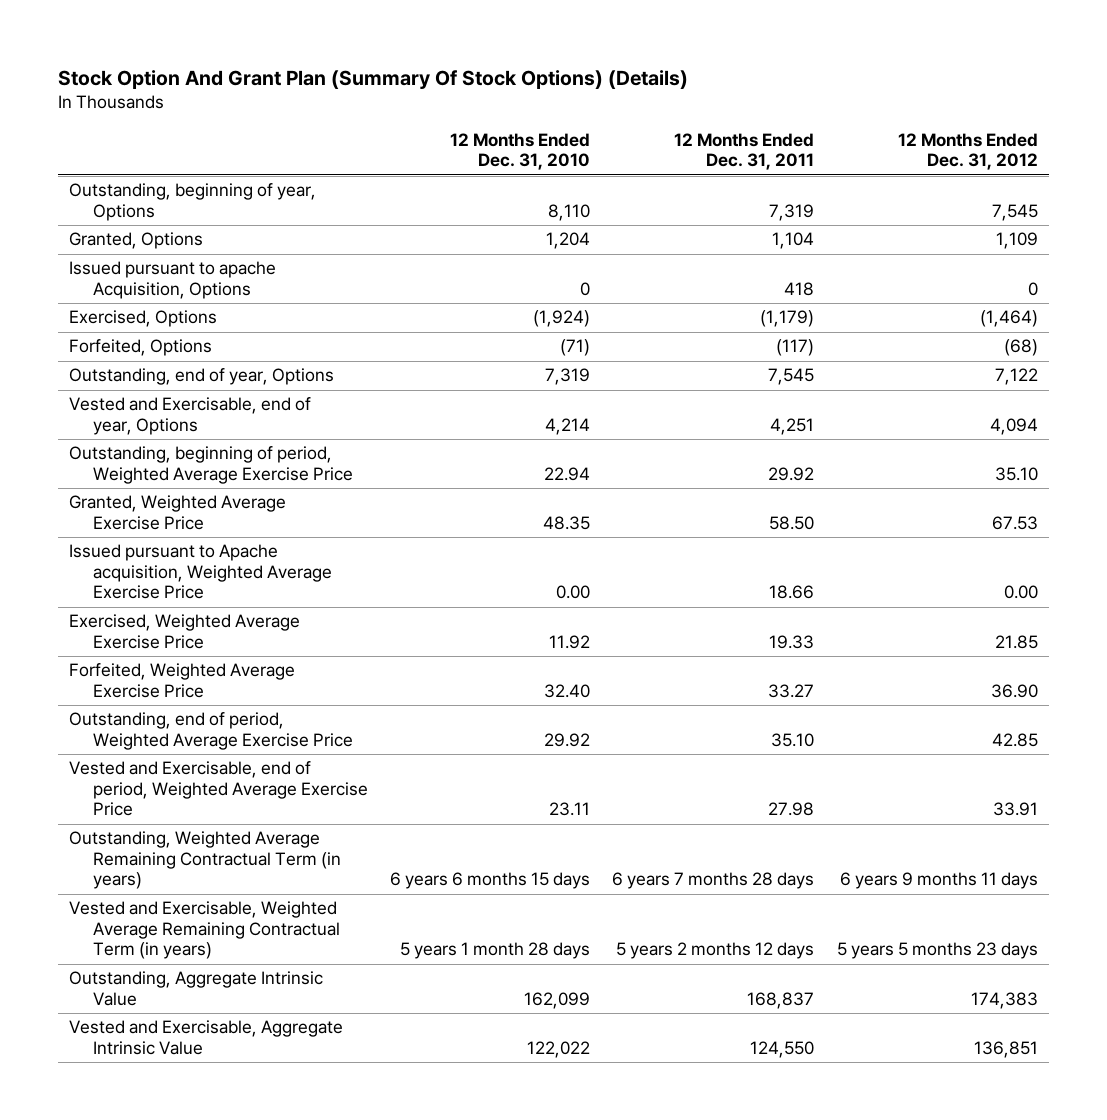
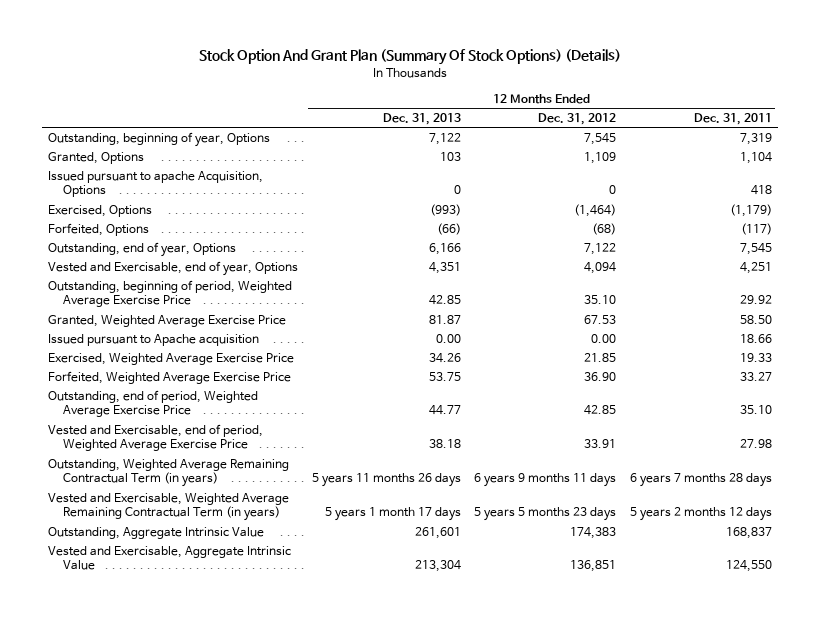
- | 12 Months Ended Dec. 31, 2010 | 12 Months Ended Dec. 31, 2011 | 12 Months Ended Dec. 31, 2012
+ | 12 Months Ended Dec. 31, 2013 | 12 Months Ended Dec. 31, 2012 | 12 Months Ended Dec. 31, 2011
- Issued pursuant to Apache acquisition, Weighted Average Exercise Price | 0.00 | 18.66 | 0.00
+ Issued pursuant to Apache acquisition | 0.00 | 0.00 | 18.66

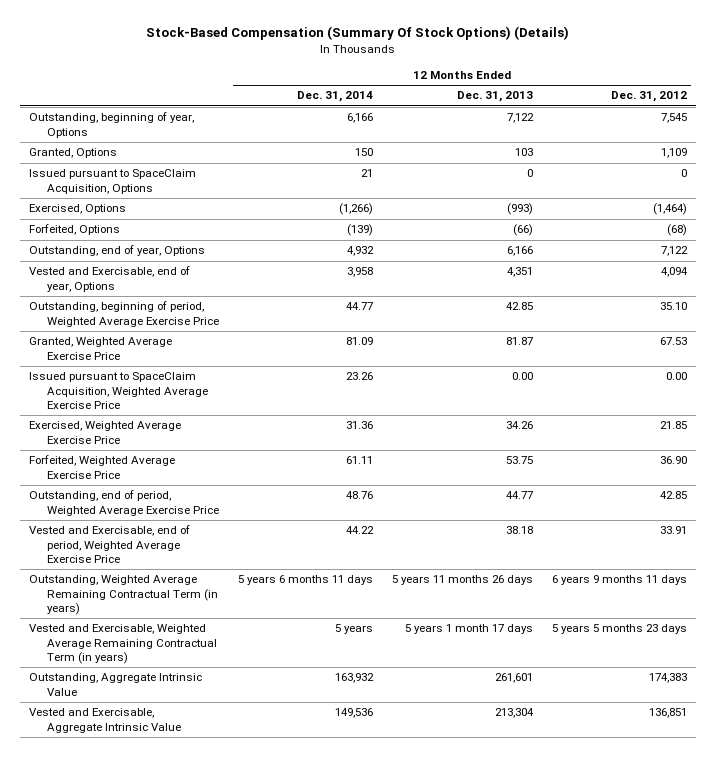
- Stock Option And Grant Plan (Summary Of Stock Options) (Details)
+ Stock-Based Compensation (Summary Of Stock Options) (Details)
- | 12 Months Ended Dec. 31, 2013 | 12 Months Ended Dec. 31, 2012 | 12 Months Ended Dec. 31, 2011
+ | 12 Months Ended Dec. 31, 2014 | 12 Months Ended Dec. 31, 2013 | 12 Months Ended Dec. 31, 2012
- Issued pursuant to apache Acquisition, Options | 0 | 0 | 418
+ Issued pursuant to SpaceClaim Acquisition, Options | 21 | 0 | 0
- Issued pursuant to Apache acquisition | 0.00 | 0.00 | 18.66
+ Issued pursuant to SpaceClaim Acquisition, Weighted Average Exercise Price | 23.26 | 0.00 | 0.00

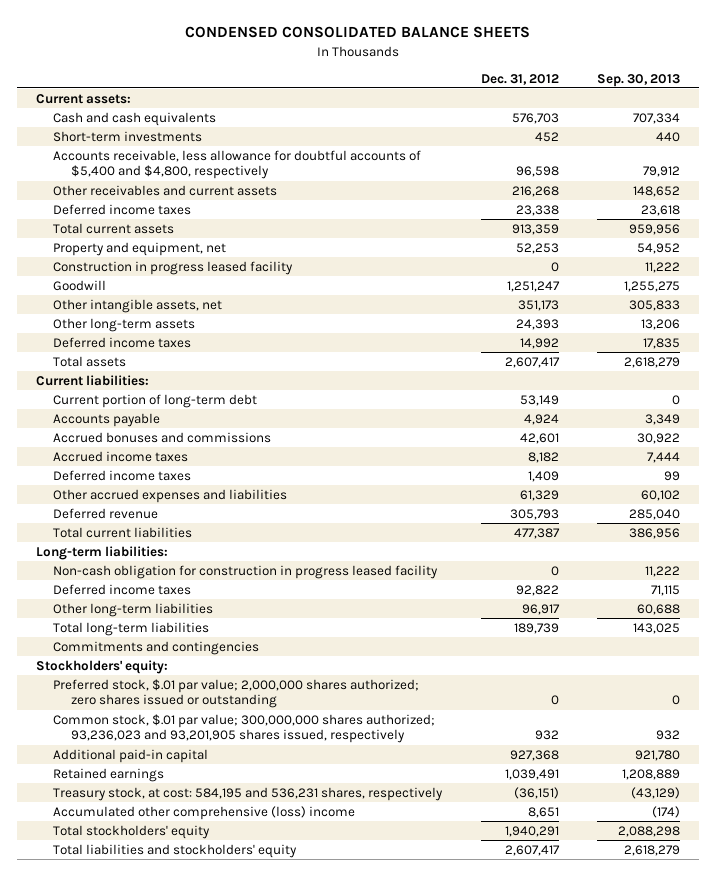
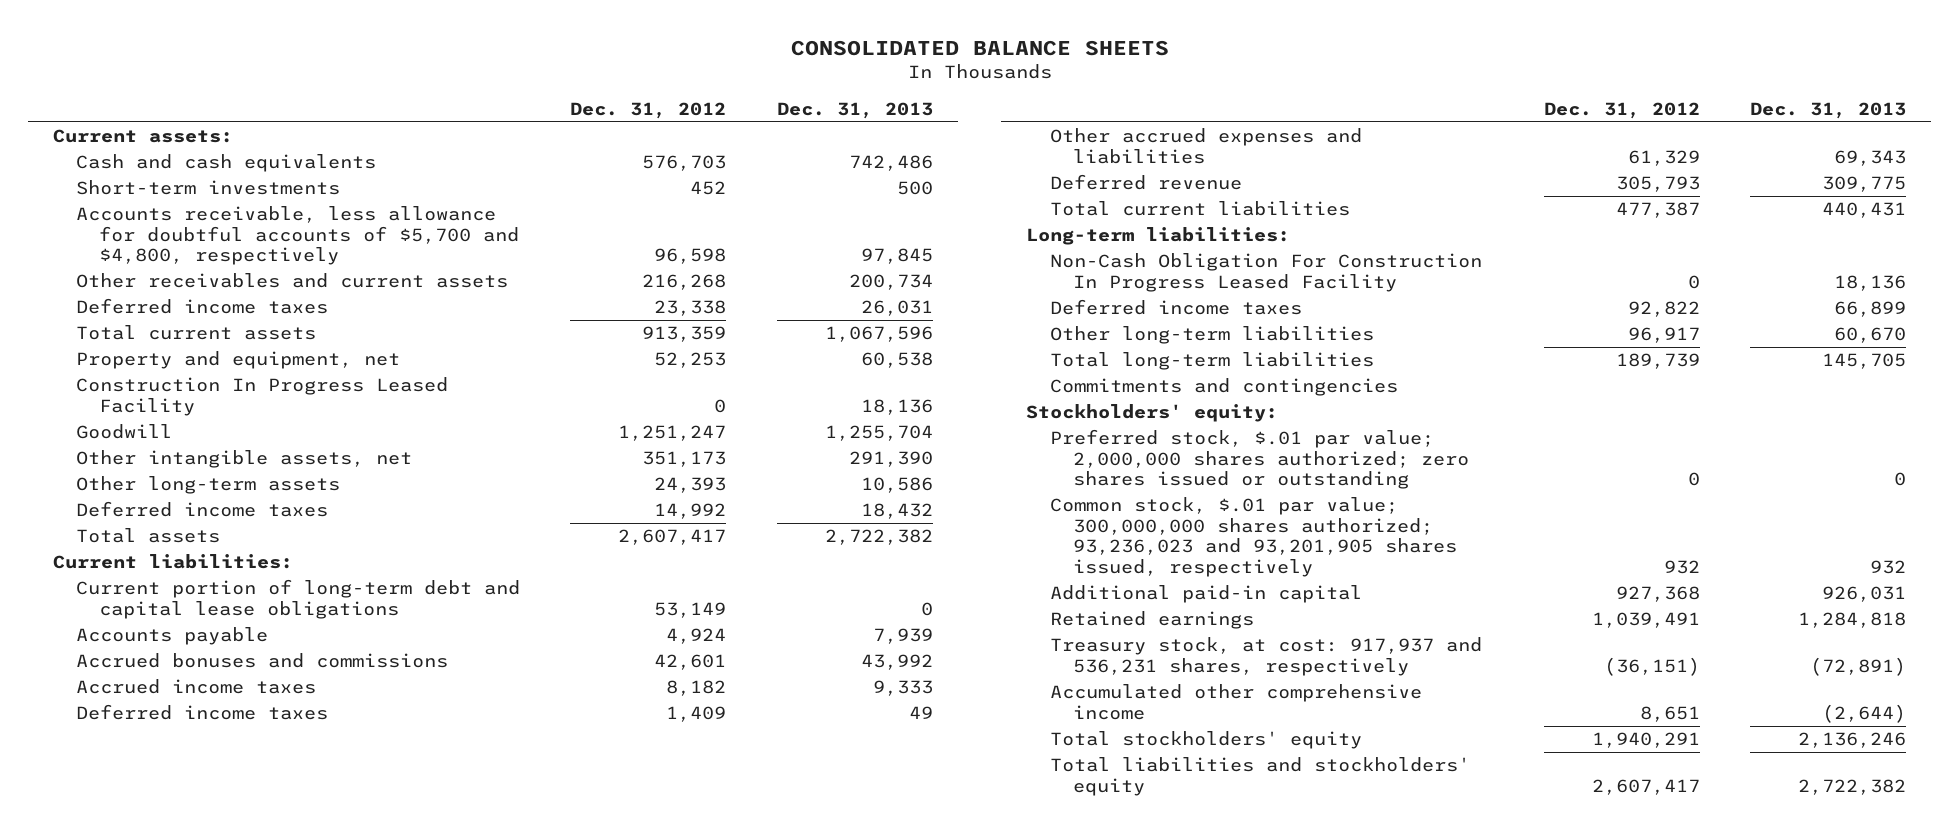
- CONDENSED CONSOLIDATED BALANCE SHEETS
+ CONSOLIDATED BALANCE SHEETS
- | Dec. 31, 2012 | Sep. 30, 2013
+ | Dec. 31, 2012 | Dec. 31, 2013
- Accounts receivable, less allowance for doubtful accounts of $5,400 and $4,800, respectively | 96,598 | 79,912
+ Accounts receivable, less allowance for doubtful accounts of $5,700 and $4,800, respectively | 96,598 | 97,845
- Construction in progress leased facility | 0 | 11,222
+ Construction In Progress Leased Facility | 0 | 18,136
- Current portion of long-term debt | 53,149 | 0
+ Current portion of long-term debt and capital lease obligations | 53,149 | 0
- Non-cash obligation for construction in progress leased facility | 0 | 11,222
+ Non-Cash Obligation For Construction In Progress Leased Facility | 0 | 18,136
- Treasury stock, at cost: 584,195 and 536,231 shares, respectively | (36,151) | (43,129)
- Accumulated other comprehensive (loss) income | 8,651 | (174)
+ Treasury stock, at cost: 917,937 and 536,231 shares, respectively | (36,151) | (72,891)
+ Accumulated other comprehensive income | 8,651 | (2,644)

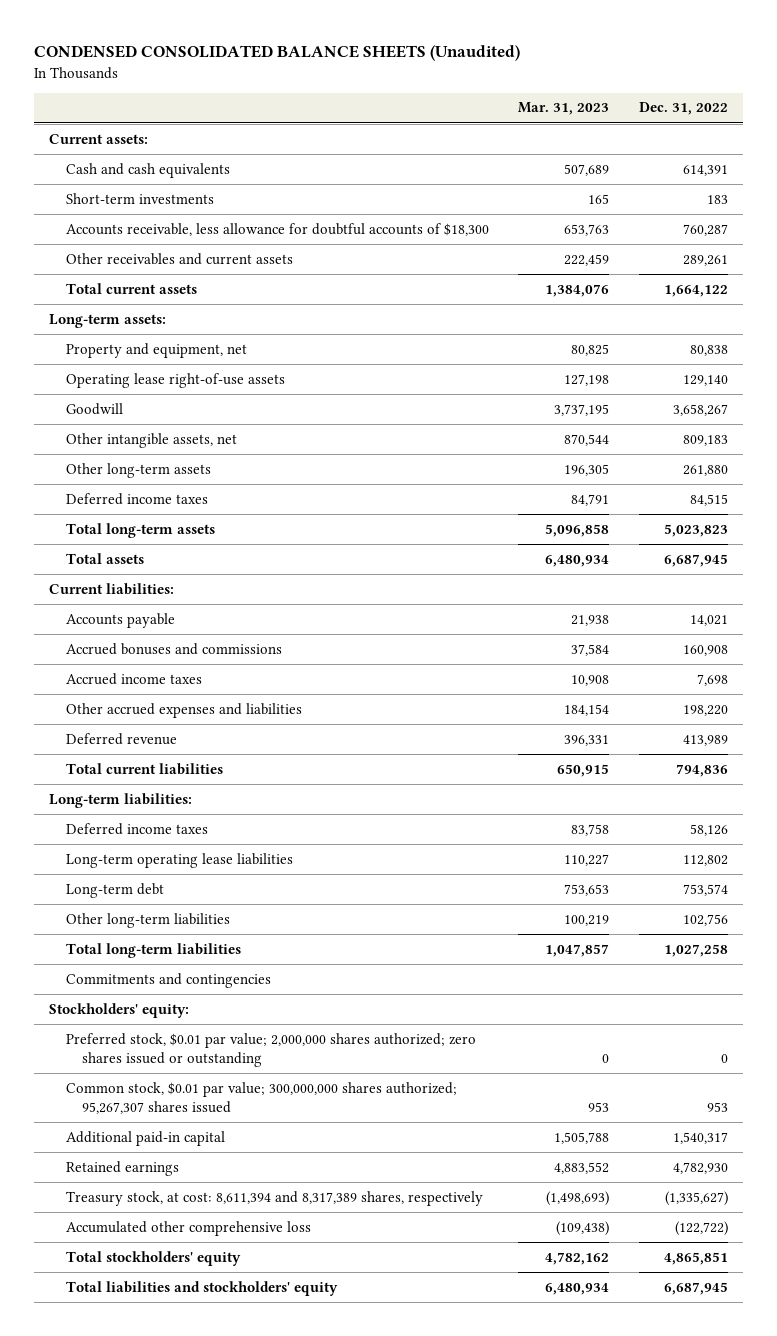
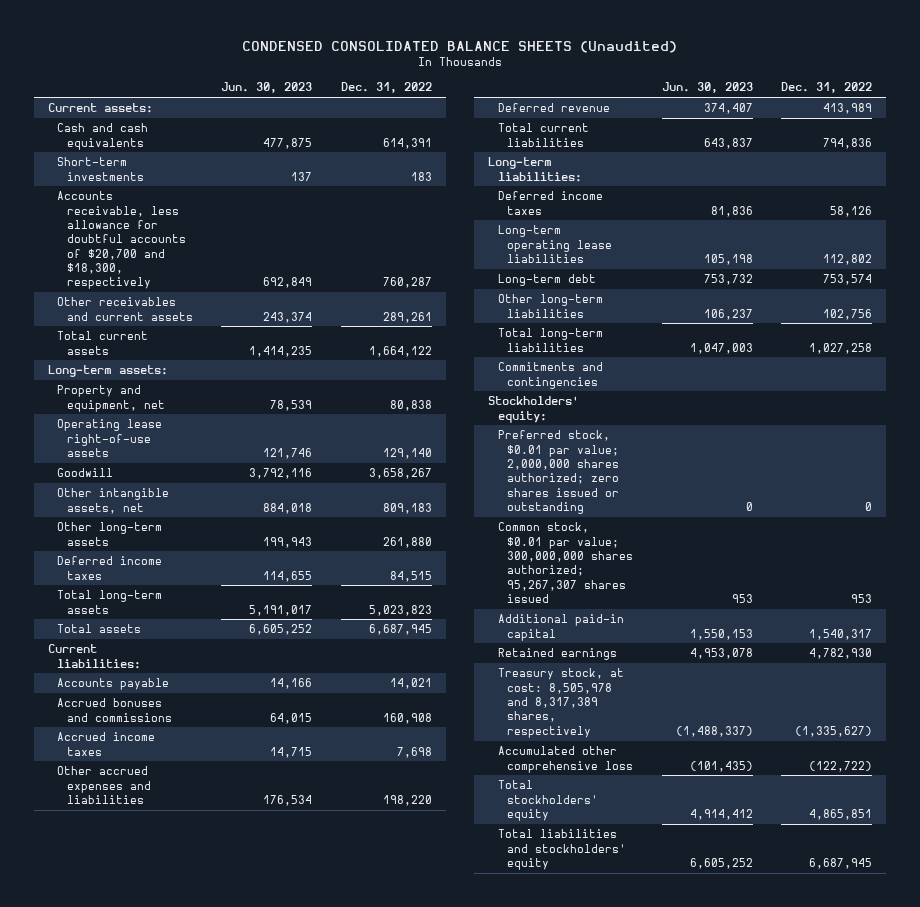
- | Mar. 31, 2023 | Dec. 31, 2022
+ | Jun. 30, 2023 | Dec. 31, 2022
- Accounts receivable, less allowance for doubtful accounts of $18,300 | 653,763 | 760,287
+ Accounts receivable, less allowance for doubtful accounts of $20,700 and $18,300, respectively | 692,849 | 760,287
- Treasury stock, at cost: 8,611,394 and 8,317,389 shares, respectively | (1,498,693) | (1,335,627)
+ Treasury stock, at cost: 8,505,978 and 8,317,389 shares, respectively | (1,488,337) | (1,335,627)

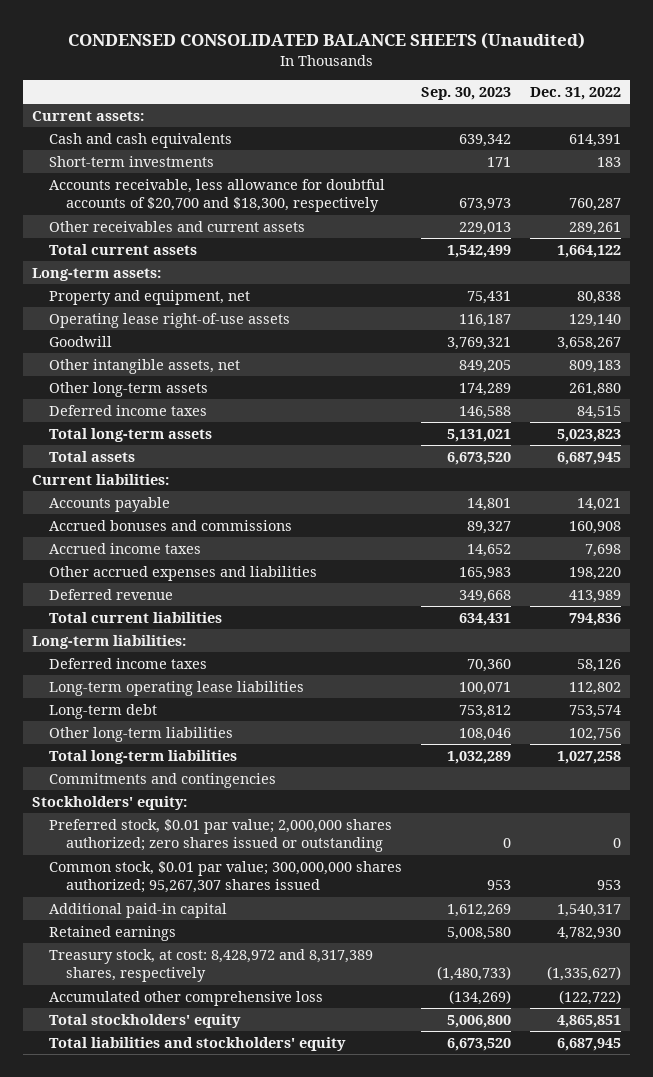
- | Jun. 30, 2023 | Dec. 31, 2022
+ | Sep. 30, 2023 | Dec. 31, 2022
- Treasury stock, at cost: 8,505,978 and 8,317,389 shares, respectively | (1,488,337) | (1,335,627)
+ Treasury stock, at cost: 8,428,972 and 8,317,389 shares, respectively | (1,480,733) | (1,335,627)

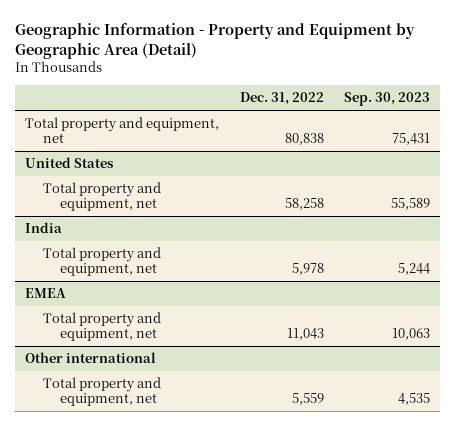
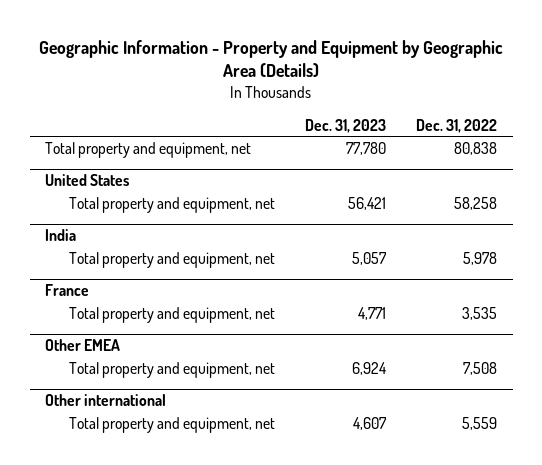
- Geographic Information - Property and Equipment by Geographic Area (Detail)
+ Geographic Information - Property and Equipment by Geographic Area (Details)
- | Dec. 31, 2022 | Sep. 30, 2023
+ | Dec. 31, 2023 | Dec. 31, 2022
- EMEA
- Total property and equipment, net | 11,043 | 10,063
+ France
+ Total property and equipment, net | 4,771 | 3,535
+ Other EMEA
+ Total property and equipment, net | 6,924 | 7,508

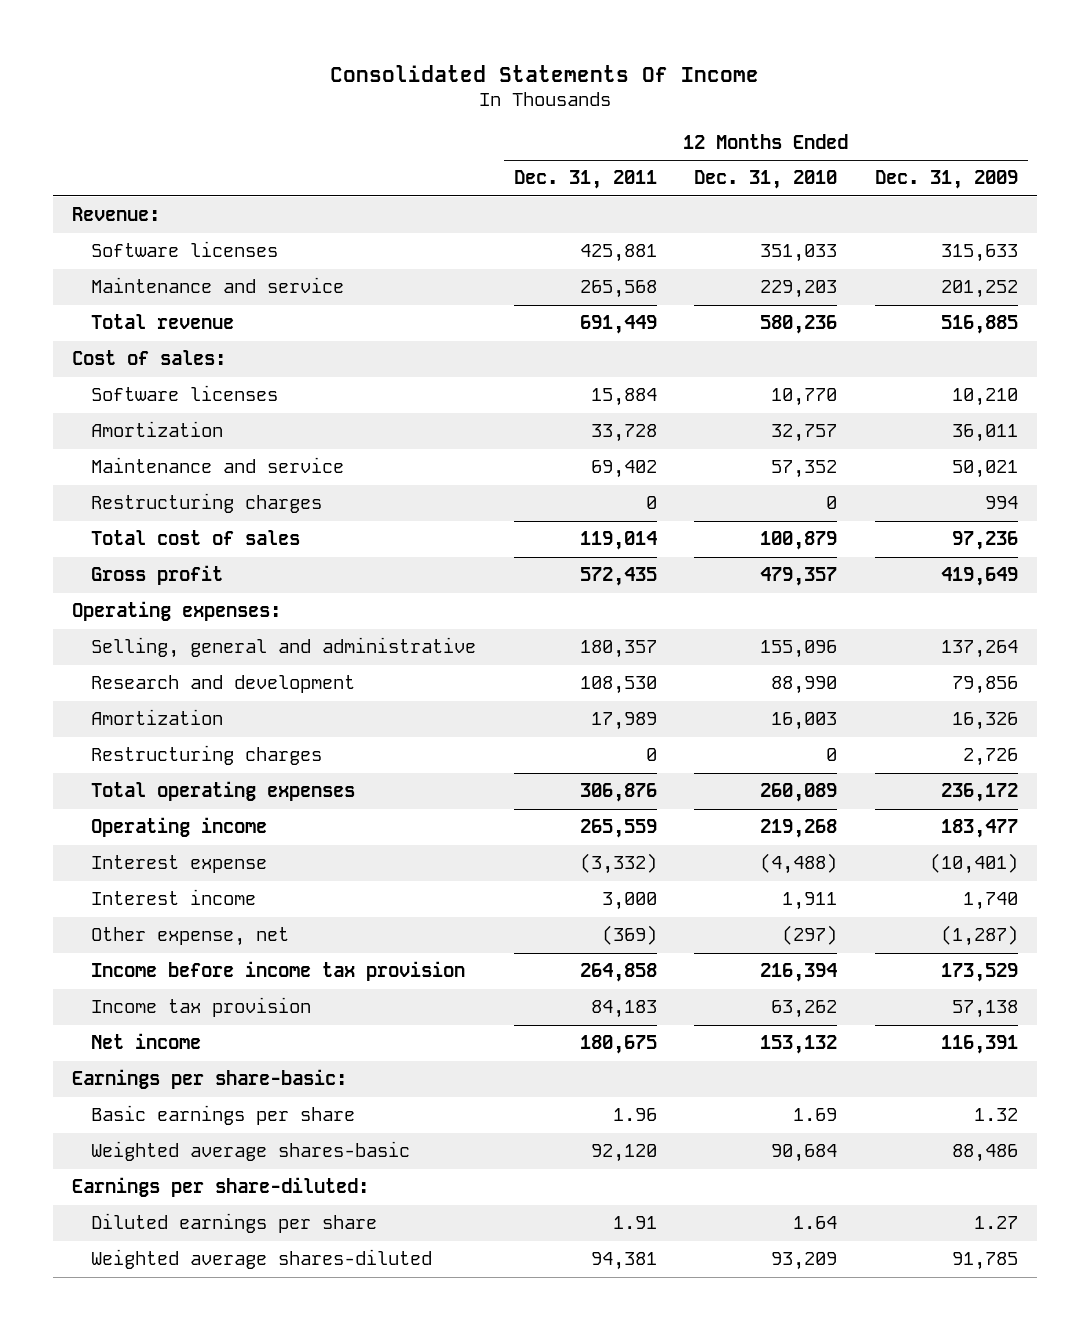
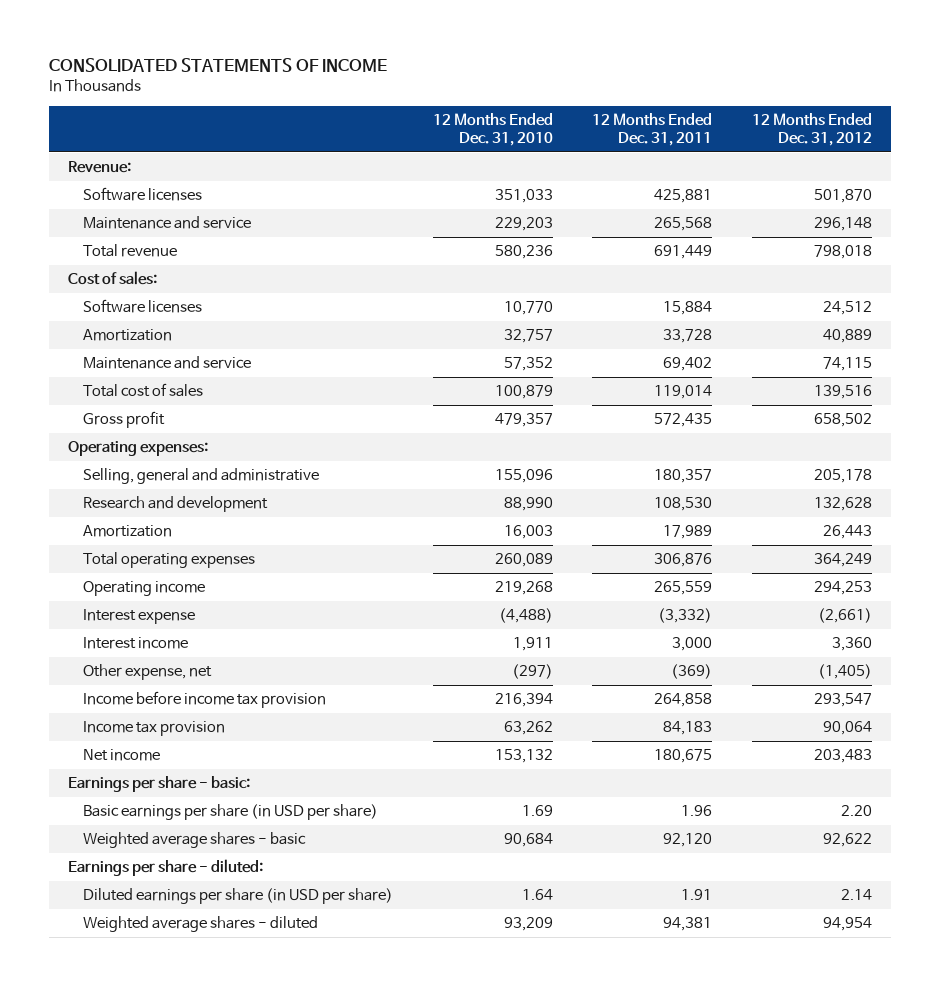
- Consolidated Statements Of Income
+ CONSOLIDATED STATEMENTS OF INCOME
- | 12 Months Ended Dec. 31, 2011 | 12 Months Ended Dec. 31, 2010 | 12 Months Ended Dec. 31, 2009
+ | 12 Months Ended Dec. 31, 2010 | 12 Months Ended Dec. 31, 2011 | 12 Months Ended Dec. 31, 2012
- Restructuring charges | 0 | 0 | 994
- Restructuring charges | 0 | 0 | 2,726
- Earnings per share-basic:
- Basic earnings per share | 1.96 | 1.69 | 1.32
- Weighted average shares-basic | 92,120 | 90,684 | 88,486
- Earnings per share-diluted:
- Diluted earnings per share | 1.91 | 1.64 | 1.27
- Weighted average shares-diluted | 94,381 | 93,209 | 91,785
+ Earnings per share - basic:
+ Basic earnings per share (in USD per share) | 1.69 | 1.96 | 2.20
+ Weighted average shares - basic | 90,684 | 92,120 | 92,622
+ Earnings per share - diluted:
+ Diluted earnings per share (in USD per share) | 1.64 | 1.91 | 2.14
+ Weighted average shares - diluted | 93,209 | 94,381 | 94,954

